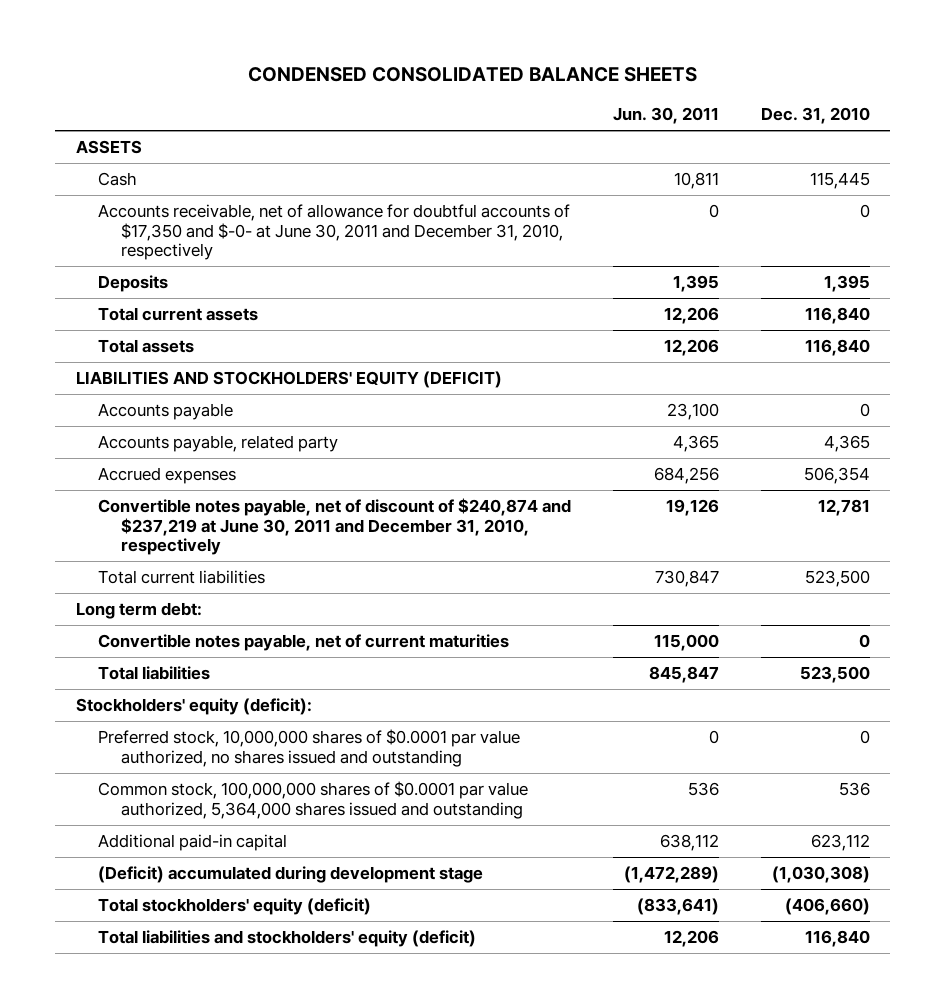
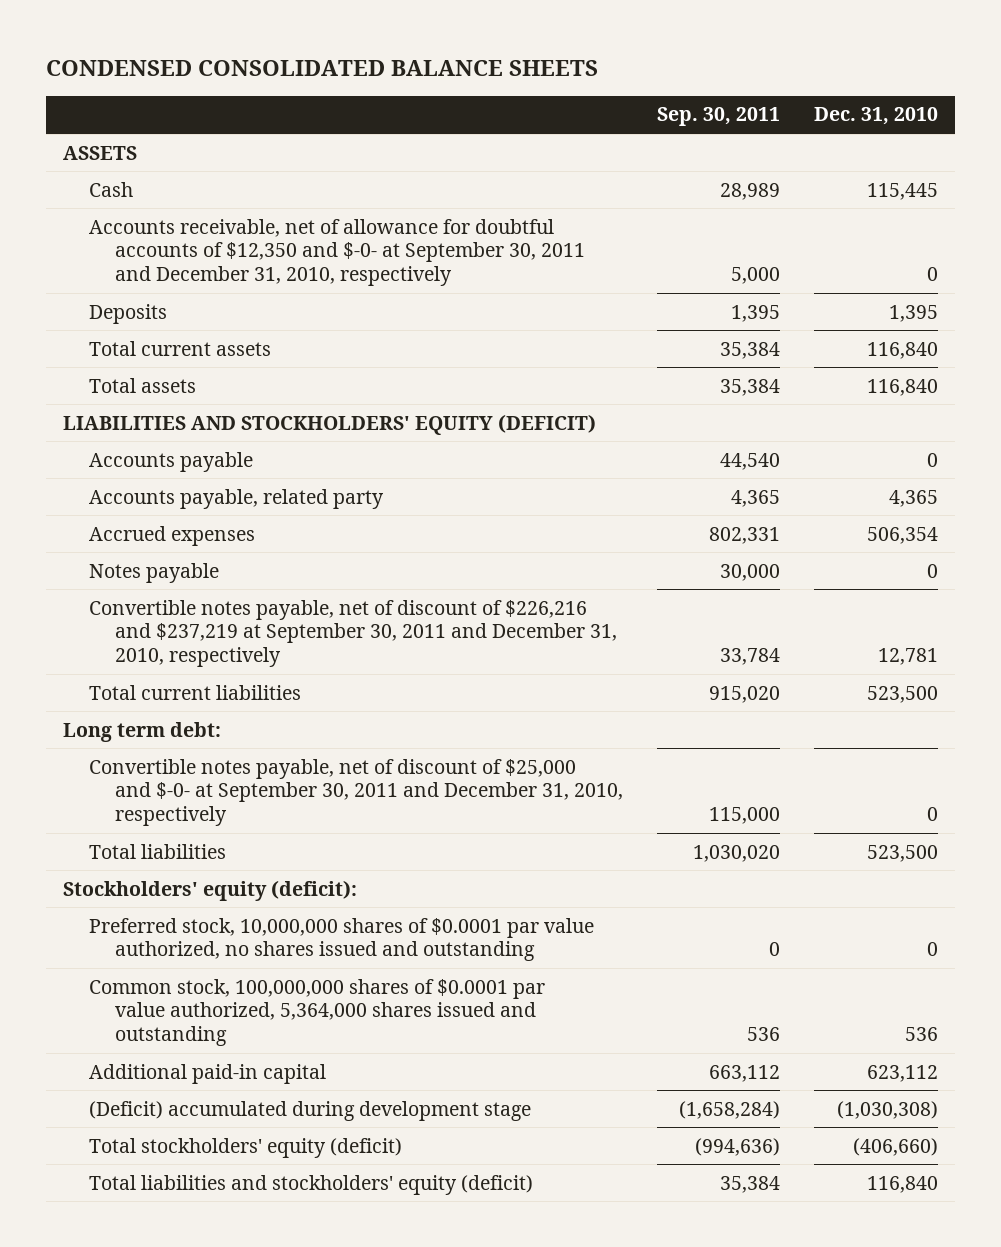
- | Jun. 30, 2011 | Dec. 31, 2010
+ | Sep. 30, 2011 | Dec. 31, 2010
- Accounts receivable, net of allowance for doubtful accounts of $17,350 and $-0- at June 30, 2011 and December 31, 2010, respectively | 0 | 0
+ Accounts receivable, net of allowance for doubtful accounts of $12,350 and $-0- at September 30, 2011 and December 31, 2010, respectively | 5,000 | 0
- Convertible notes payable, net of discount of $240,874 and $237,219 at June 30, 2011 and December 31, 2010, respectively | 19,126 | 12,781
+ Notes payable | 30,000 | 0
+ Convertible notes payable, net of discount of $226,216 and $237,219 at September 30, 2011 and December 31, 2010, respectively | 33,784 | 12,781
- Convertible notes payable, net of current maturities | 115,000 | 0
+ Convertible notes payable, net of discount of $25,000 and $-0- at September 30, 2011 and December 31, 2010, respectively | 115,000 | 0

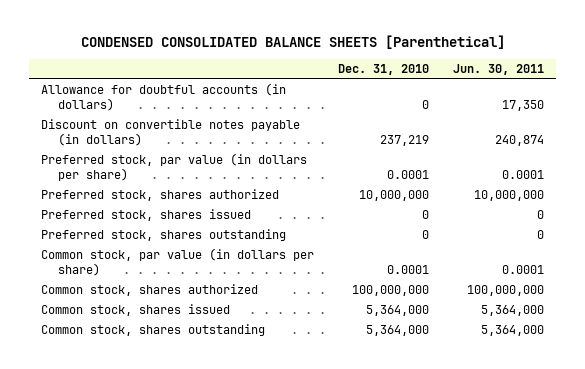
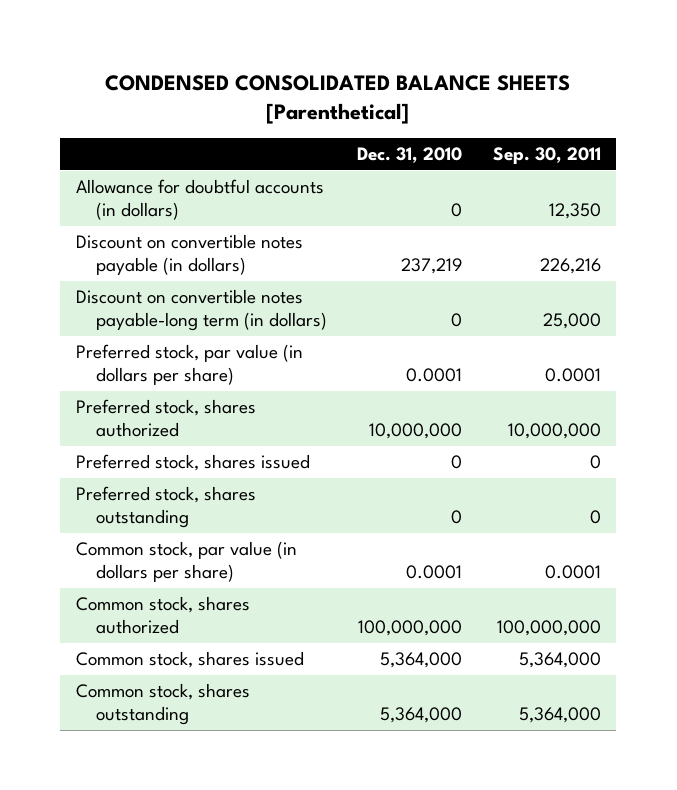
- | Dec. 31, 2010 | Jun. 30, 2011
+ | Dec. 31, 2010 | Sep. 30, 2011
+ Discount on convertible notes payable-long term (in dollars) | 0 | 25,000

